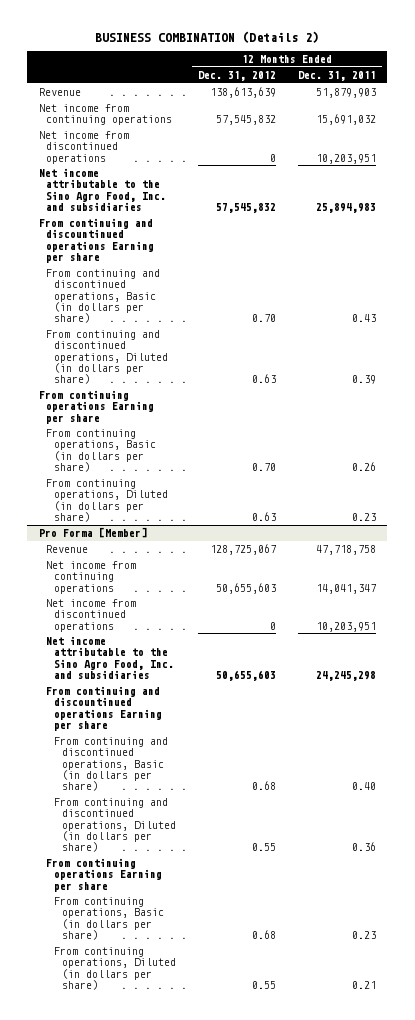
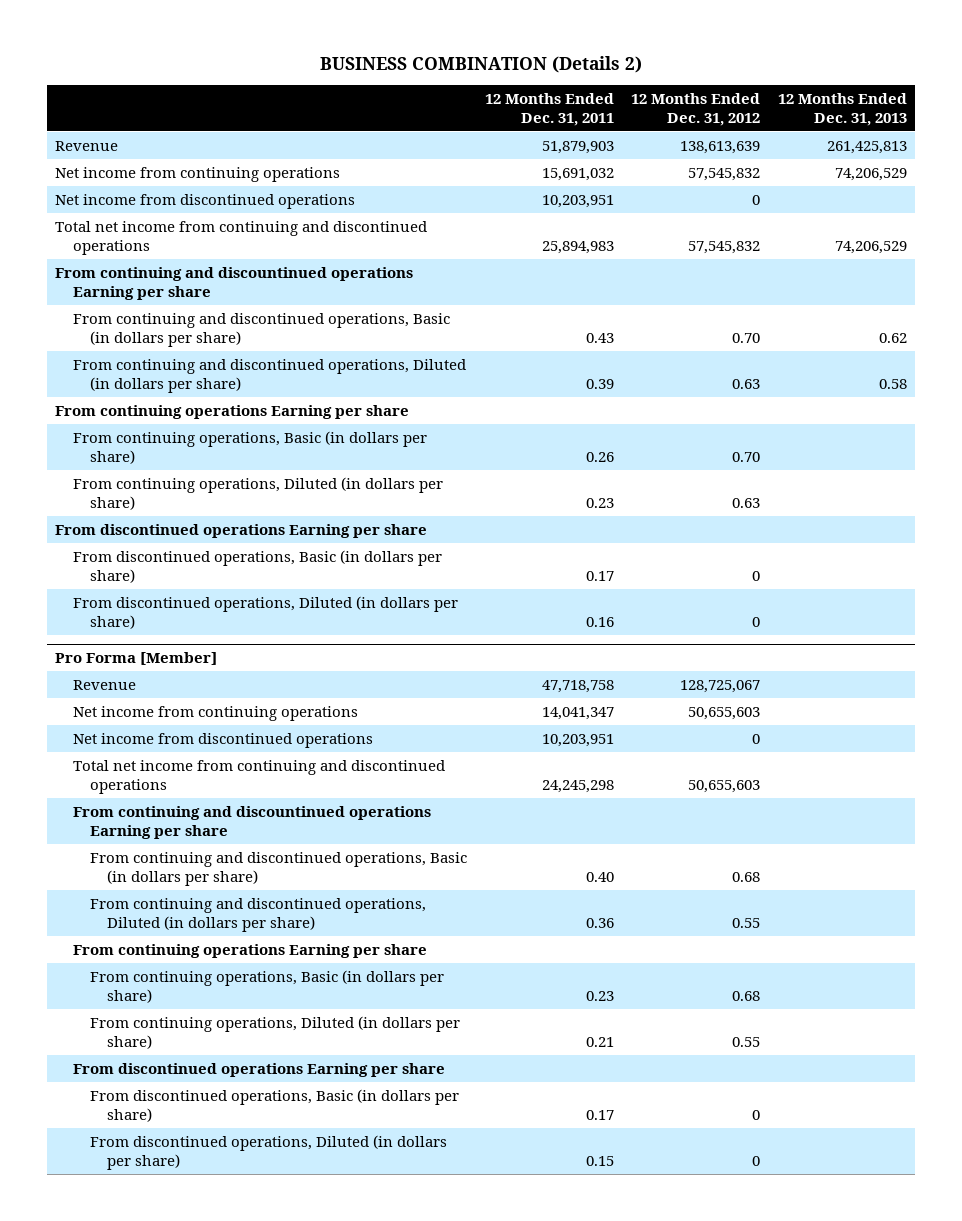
- | 12 Months Ended Dec. 31, 2012 | 12 Months Ended Dec. 31, 2011
+ | 12 Months Ended Dec. 31, 2011 | 12 Months Ended Dec. 31, 2012 | 12 Months Ended Dec. 31, 2013
- Net income attributable to the Sino Agro Food, Inc. and subsidiaries | 57,545,832 | 25,894,983
+ Total net income from continuing and discontinued operations | 25,894,983 | 57,545,832 | 74,206,529
+ From discontinued operations Earning per share
+ From discontinued operations, Basic (in dollars per share) | 0.17 | 0 |
+ From discontinued operations, Diluted (in dollars per share) | 0.16 | 0 |
@ Pro Forma [Member]
- Net income attributable to the Sino Agro Food, Inc. and subsidiaries | 50,655,603 | 24,245,298
+ Total net income from continuing and discontinued operations | 24,245,298 | 50,655,603 |
+ From discontinued operations Earning per share
+ From discontinued operations, Basic (in dollars per share) | 0.17 | 0 |
+ From discontinued operations, Diluted (in dollars per share) | 0.15 | 0 |

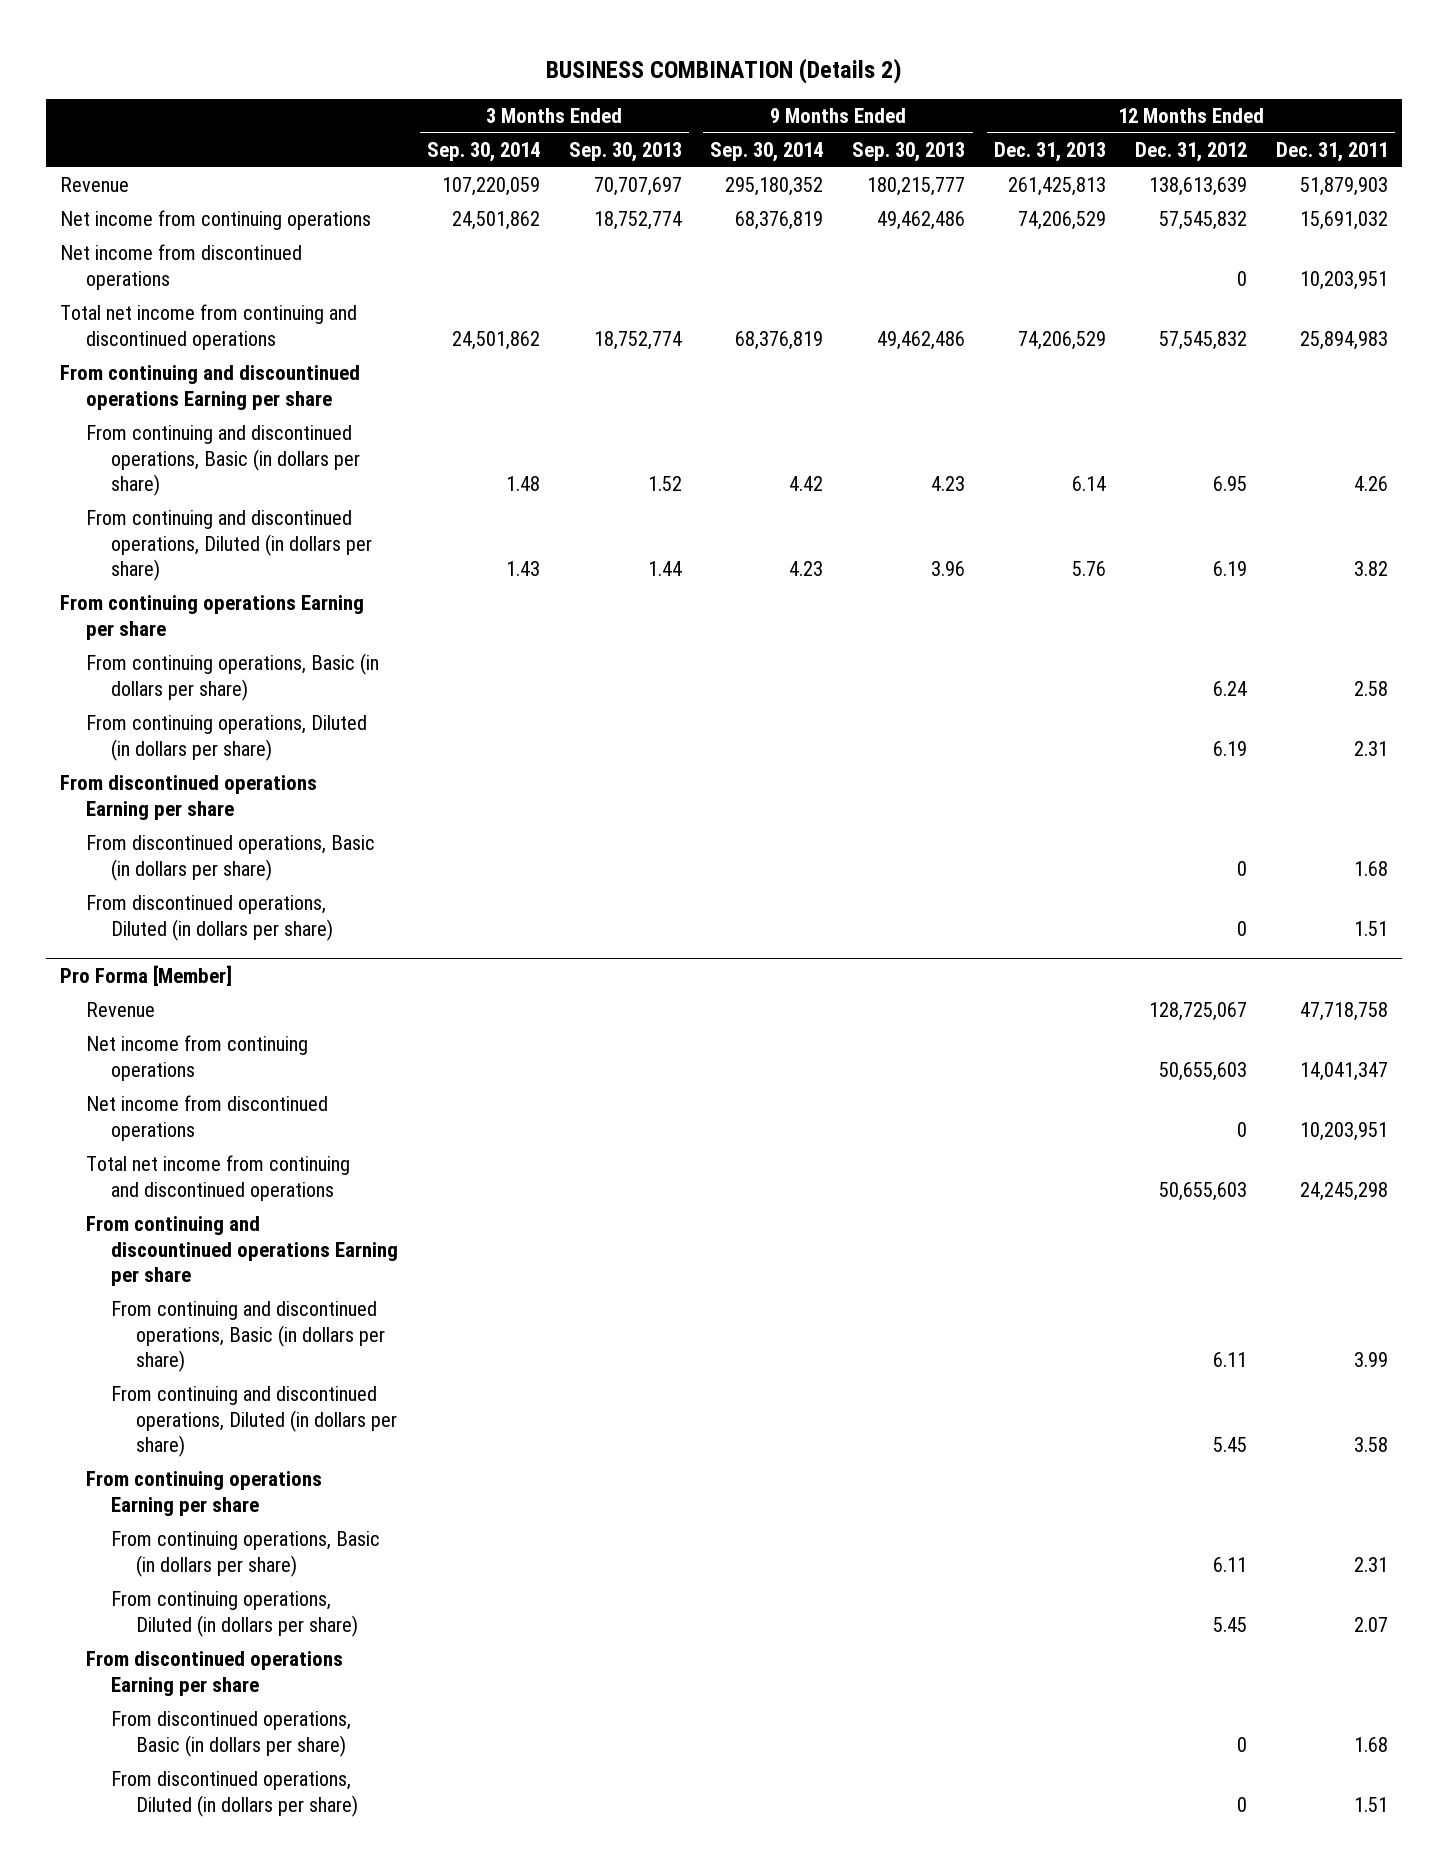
- | 12 Months Ended Dec. 31, 2011 | 12 Months Ended Dec. 31, 2012 | 12 Months Ended Dec. 31, 2013
+ | 3 Months Ended Sep. 30, 2014 | 3 Months Ended Sep. 30, 2013 | 9 Months Ended Sep. 30, 2014 | 9 Months Ended Sep. 30, 2013 | 12 Months Ended Dec. 31, 2013 | 12 Months Ended Dec. 31, 2012 | 12 Months Ended Dec. 31, 2011
- From continuing and discontinued operations, Basic (in dollars per share) | 0.43 | 0.70 | 0.62
- From continuing and discontinued operations, Diluted (in dollars per share) | 0.39 | 0.63 | 0.58
+ From continuing and discontinued operations, Basic (in dollars per share) | 1.48 | 1.52 | 4.42 | 4.23 | 6.14 | 6.95 | 4.26
+ From continuing and discontinued operations, Diluted (in dollars per share) | 1.43 | 1.44 | 4.23 | 3.96 | 5.76 | 6.19 | 3.82
- From continuing operations, Basic (in dollars per share) | 0.26 | 0.70 |
- From continuing operations, Diluted (in dollars per share) | 0.23 | 0.63 |
+ From continuing operations, Basic (in dollars per share) | | | | | | 6.24 | 2.58
+ From continuing operations, Diluted (in dollars per share) | | | | | | 6.19 | 2.31
- From discontinued operations, Basic (in dollars per share) | 0.17 | 0 |
- From discontinued operations, Diluted (in dollars per share) | 0.16 | 0 |
+ From discontinued operations, Basic (in dollars per share) | | | | | | 0 | 1.68
+ From discontinued operations, Diluted (in dollars per share) | | | | | | 0 | 1.51
@ Pro Forma [Member]
- From continuing and discontinued operations, Basic (in dollars per share) | 0.40 | 0.68 |
- From continuing and discontinued operations, Diluted (in dollars per share) | 0.36 | 0.55 |
+ From continuing and discontinued operations, Basic (in dollars per share) | | | | | | 6.11 | 3.99
+ From continuing and discontinued operations, Diluted (in dollars per share) | | | | | | 5.45 | 3.58
- From continuing operations, Basic (in dollars per share) | 0.23 | 0.68 |
- From continuing operations, Diluted (in dollars per share) | 0.21 | 0.55 |
+ From continuing operations, Basic (in dollars per share) | | | | | | 6.11 | 2.31
+ From continuing operations, Diluted (in dollars per share) | | | | | | 5.45 | 2.07
- From discontinued operations, Basic (in dollars per share) | 0.17 | 0 |
- From discontinued operations, Diluted (in dollars per share) | 0.15 | 0 |
+ From discontinued operations, Basic (in dollars per share) | | | | | | 0 | 1.68
+ From discontinued operations, Diluted (in dollars per share) | | | | | | 0 | 1.51

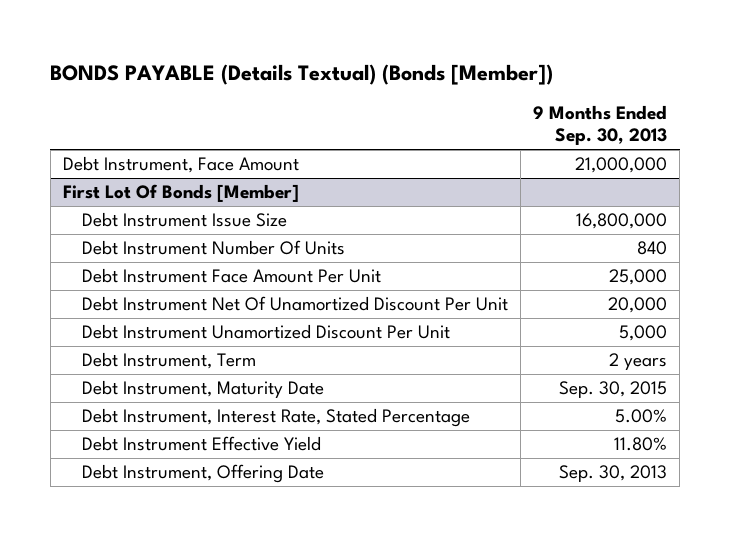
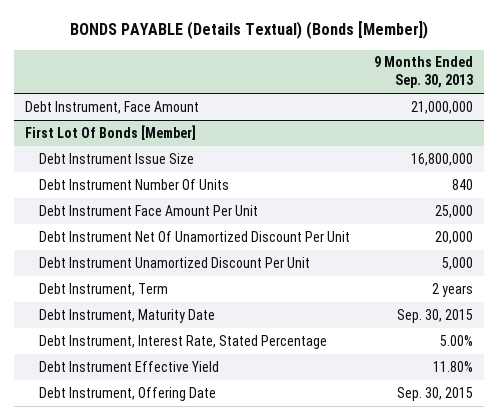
@ First Lot Of Bonds [Member]
- Debt Instrument, Offering Date | Sep. 30, 2013
+ Debt Instrument, Offering Date | Sep. 30, 2015

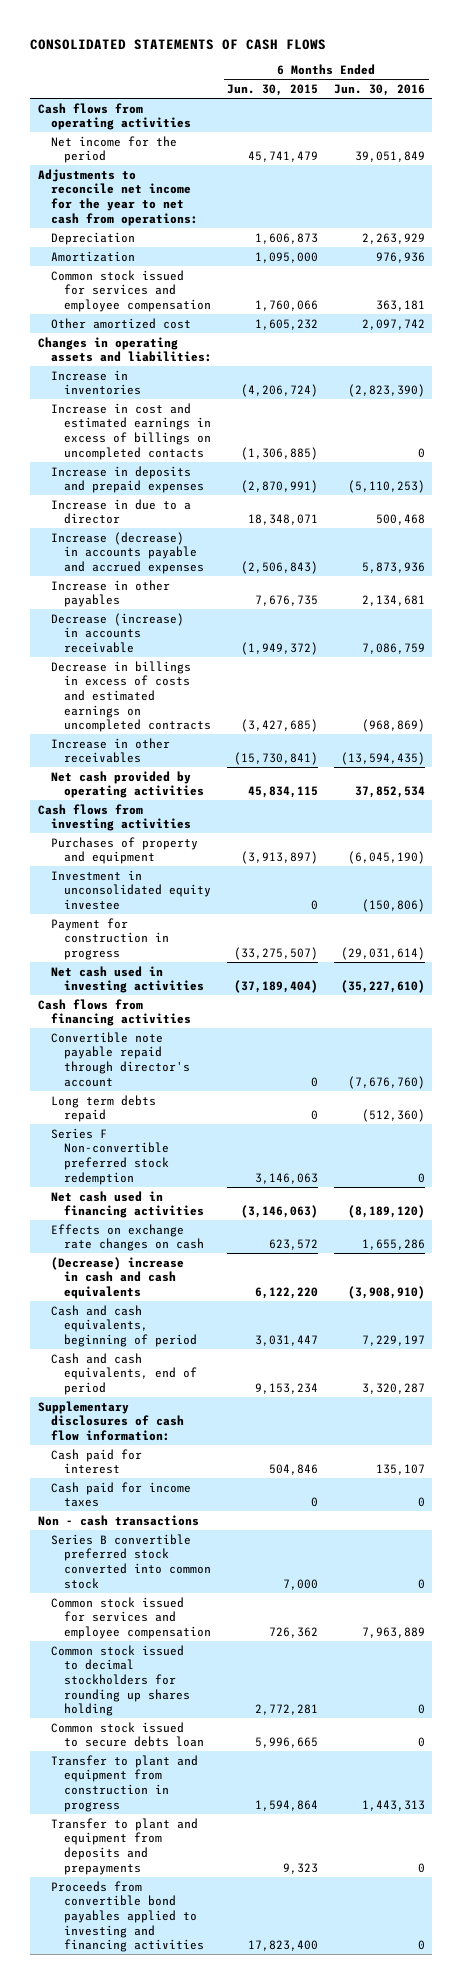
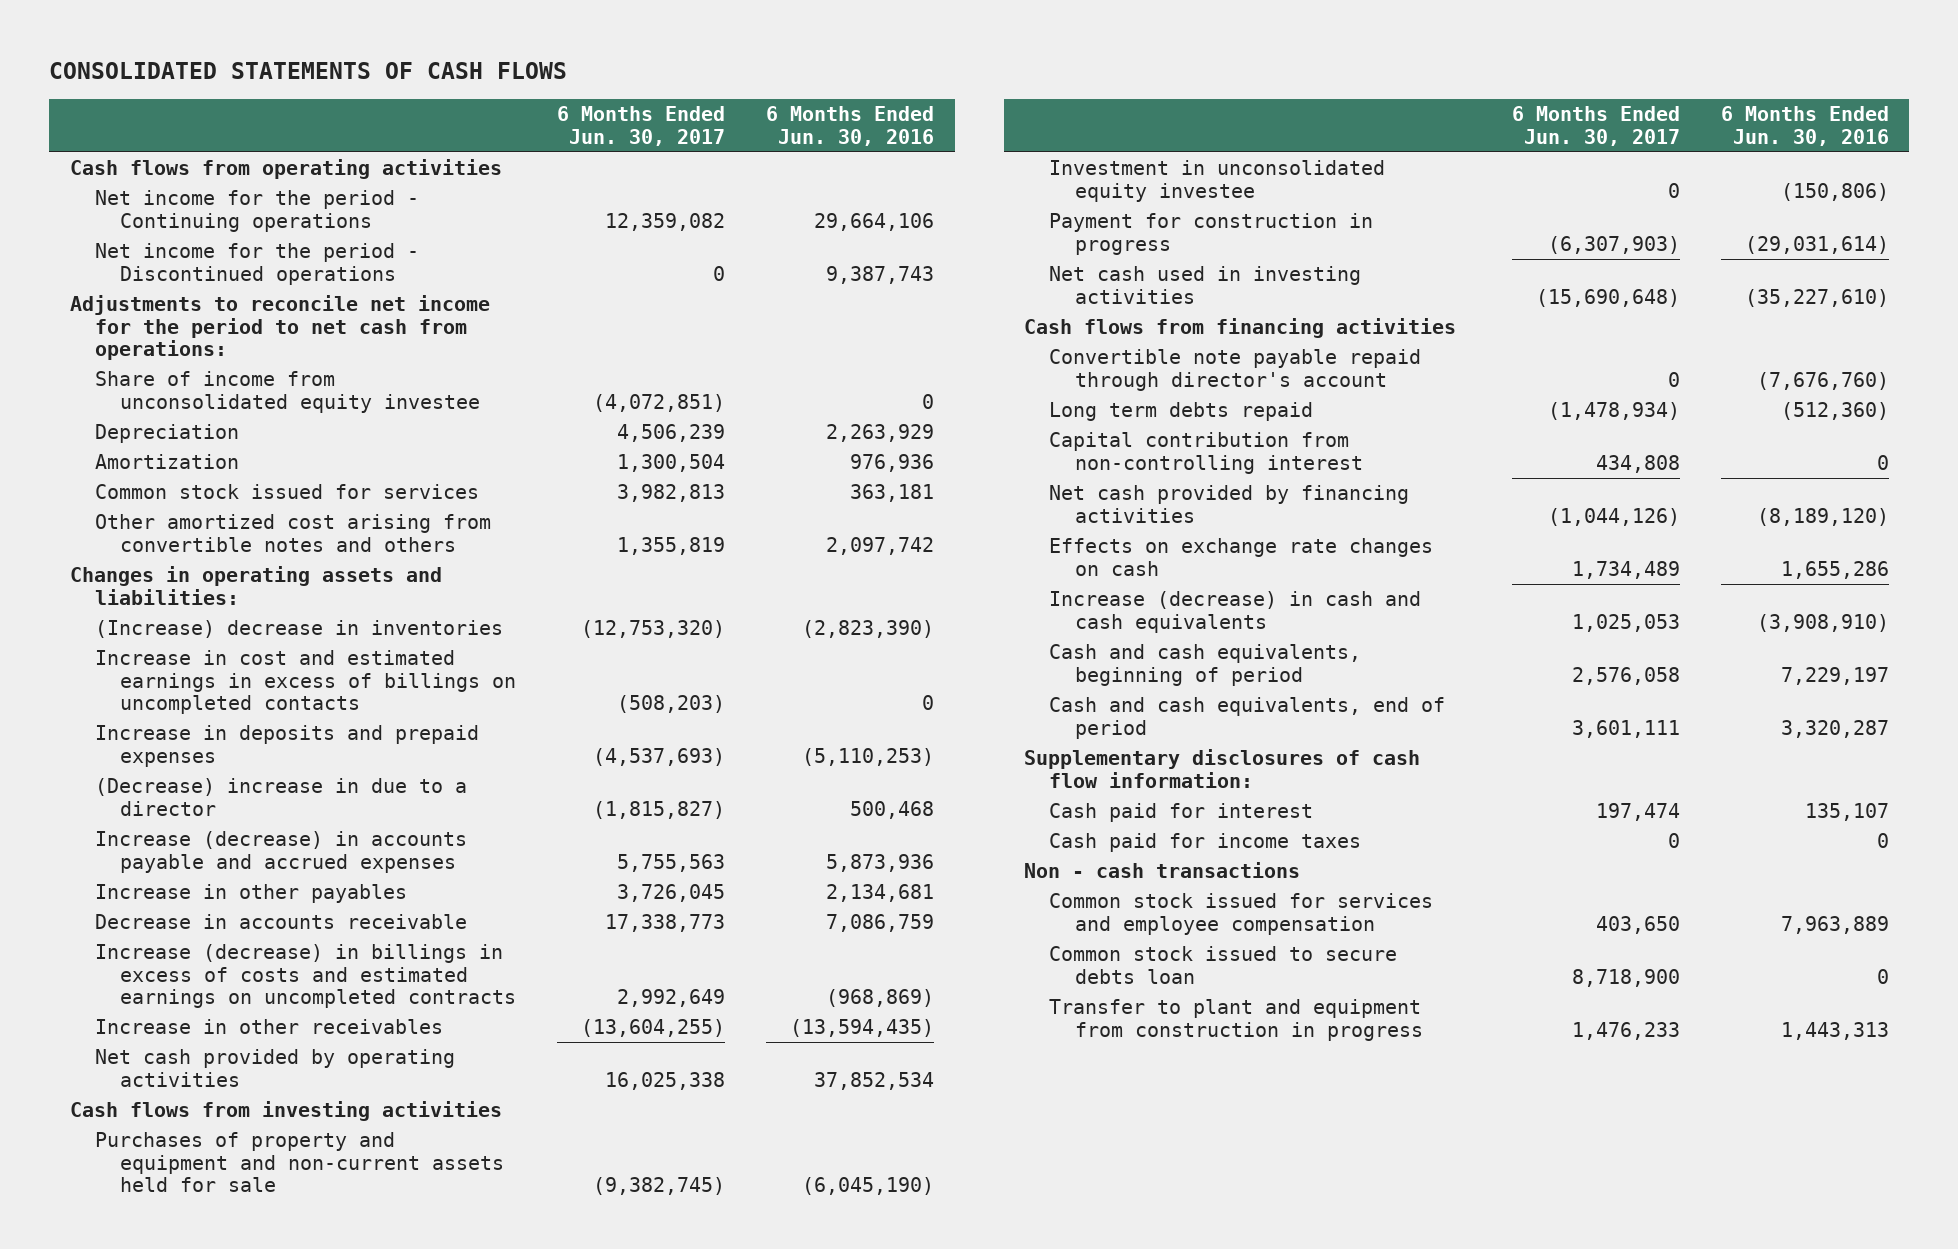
- | 6 Months Ended Jun. 30, 2015 | 6 Months Ended Jun. 30, 2016
+ | 6 Months Ended Jun. 30, 2017 | 6 Months Ended Jun. 30, 2016
- Net income for the period | 45,741,479 | 39,051,849
- Adjustments to reconcile net income for the year to net cash from operations:
+ Net income for the period - Continuing operations | 12,359,082 | 29,664,106
+ Net income for the period - Discontinued operations | 0 | 9,387,743
+ Adjustments to reconcile net income for the period to net cash from operations:
+ Share of income from unconsolidated equity investee | (4,072,851) | 0
- Common stock issued for services and employee compensation | 1,760,066 | 363,181
- Other amortized cost | 1,605,232 | 2,097,742
+ Common stock issued for services | 3,982,813 | 363,181
+ Other amortized cost arising from convertible notes and others | 1,355,819 | 2,097,742
- Increase in inventories | (4,206,724) | (2,823,390)
+ (Increase) decrease in inventories | (12,753,320) | (2,823,390)
- Increase in due to a director | 18,348,071 | 500,468
+ (Decrease) increase in due to a director | (1,815,827) | 500,468
- Decrease (increase) in accounts receivable | (1,949,372) | 7,086,759
- Decrease in billings in excess of costs and estimated earnings on uncompleted contracts | (3,427,685) | (968,869)
+ Decrease in accounts receivable | 17,338,773 | 7,086,759
+ Increase (decrease) in billings in excess of costs and estimated earnings on uncompleted contracts | 2,992,649 | (968,869)
- Purchases of property and equipment | (3,913,897) | (6,045,190)
+ Purchases of property and equipment and non-current assets held for sale | (9,382,745) | (6,045,190)
- Series F Non-convertible preferred stock redemption | 3,146,063 | 0
- Net cash used in financing activities | (3,146,063) | (8,189,120)
+ Capital contribution from non-controlling interest | 434,808 | 0
+ Net cash provided by financing activities | (1,044,126) | (8,189,120)
- (Decrease) increase in cash and cash equivalents | 6,122,220 | (3,908,910)
+ Increase (decrease) in cash and cash equivalents | 1,025,053 | (3,908,910)
- Series B convertible preferred stock converted into common stock | 7,000 | 0
- Common stock issued to decimal stockholders for rounding up shares holding | 2,772,281 | 0
- Transfer to plant and equipment from deposits and prepayments | 9,323 | 0
- Proceeds from convertible bond payables applied to investing and financing activities | 17,823,400 | 0

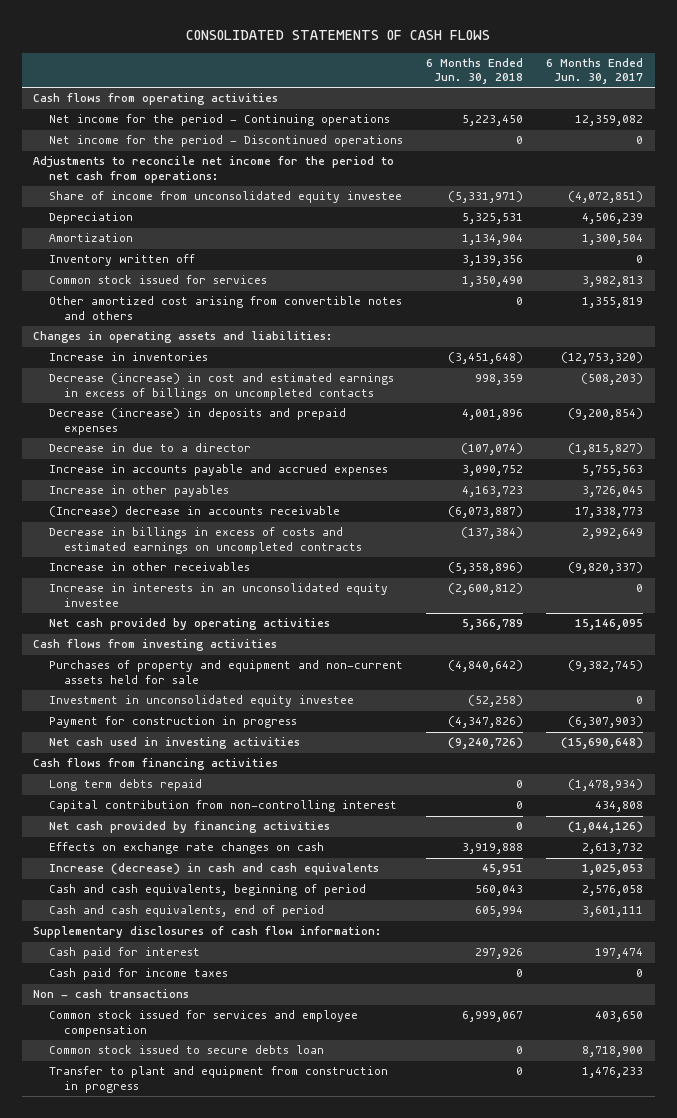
- | 6 Months Ended Jun. 30, 2017 | 6 Months Ended Jun. 30, 2016
+ | 6 Months Ended Jun. 30, 2018 | 6 Months Ended Jun. 30, 2017
+ Inventory written off | 3,139,356 | 0
- (Increase) decrease in inventories | (12,753,320) | (2,823,390)
- Increase in cost and estimated earnings in excess of billings on uncompleted contacts | (508,203) | 0
- Increase in deposits and prepaid expenses | (4,537,693) | (5,110,253)
- (Decrease) increase in due to a director | (1,815,827) | 500,468
- Increase (decrease) in accounts payable and accrued expenses | 5,755,563 | 5,873,936
+ Increase in inventories | (3,451,648) | (12,753,320)
+ Decrease (increase) in cost and estimated earnings in excess of billings on uncompleted contacts | 998,359 | (508,203)
+ Decrease (increase) in deposits and prepaid expenses | 4,001,896 | (9,200,854)
+ Decrease in due to a director | (107,074) | (1,815,827)
+ Increase in accounts payable and accrued expenses | 3,090,752 | 5,755,563
- Decrease in accounts receivable | 17,338,773 | 7,086,759
- Increase (decrease) in billings in excess of costs and estimated earnings on uncompleted contracts | 2,992,649 | (968,869)
- Increase in other receivables | (13,604,255) | (13,594,435)
- Net cash provided by operating activities | 16,025,338 | 37,852,534
+ (Increase) decrease in accounts receivable | (6,073,887) | 17,338,773
+ Decrease in billings in excess of costs and estimated earnings on uncompleted contracts | (137,384) | 2,992,649
+ Increase in other receivables | (5,358,896) | (9,820,337)
+ Increase in interests in an unconsolidated equity investee | (2,600,812) | 0
+ Net cash provided by operating activities | 5,366,789 | 15,146,095
- Convertible note payable repaid through director's account | 0 | (7,676,760)
- Effects on exchange rate changes on cash | 1,734,489 | 1,655,286
+ Effects on exchange rate changes on cash | 3,919,888 | 2,613,732

